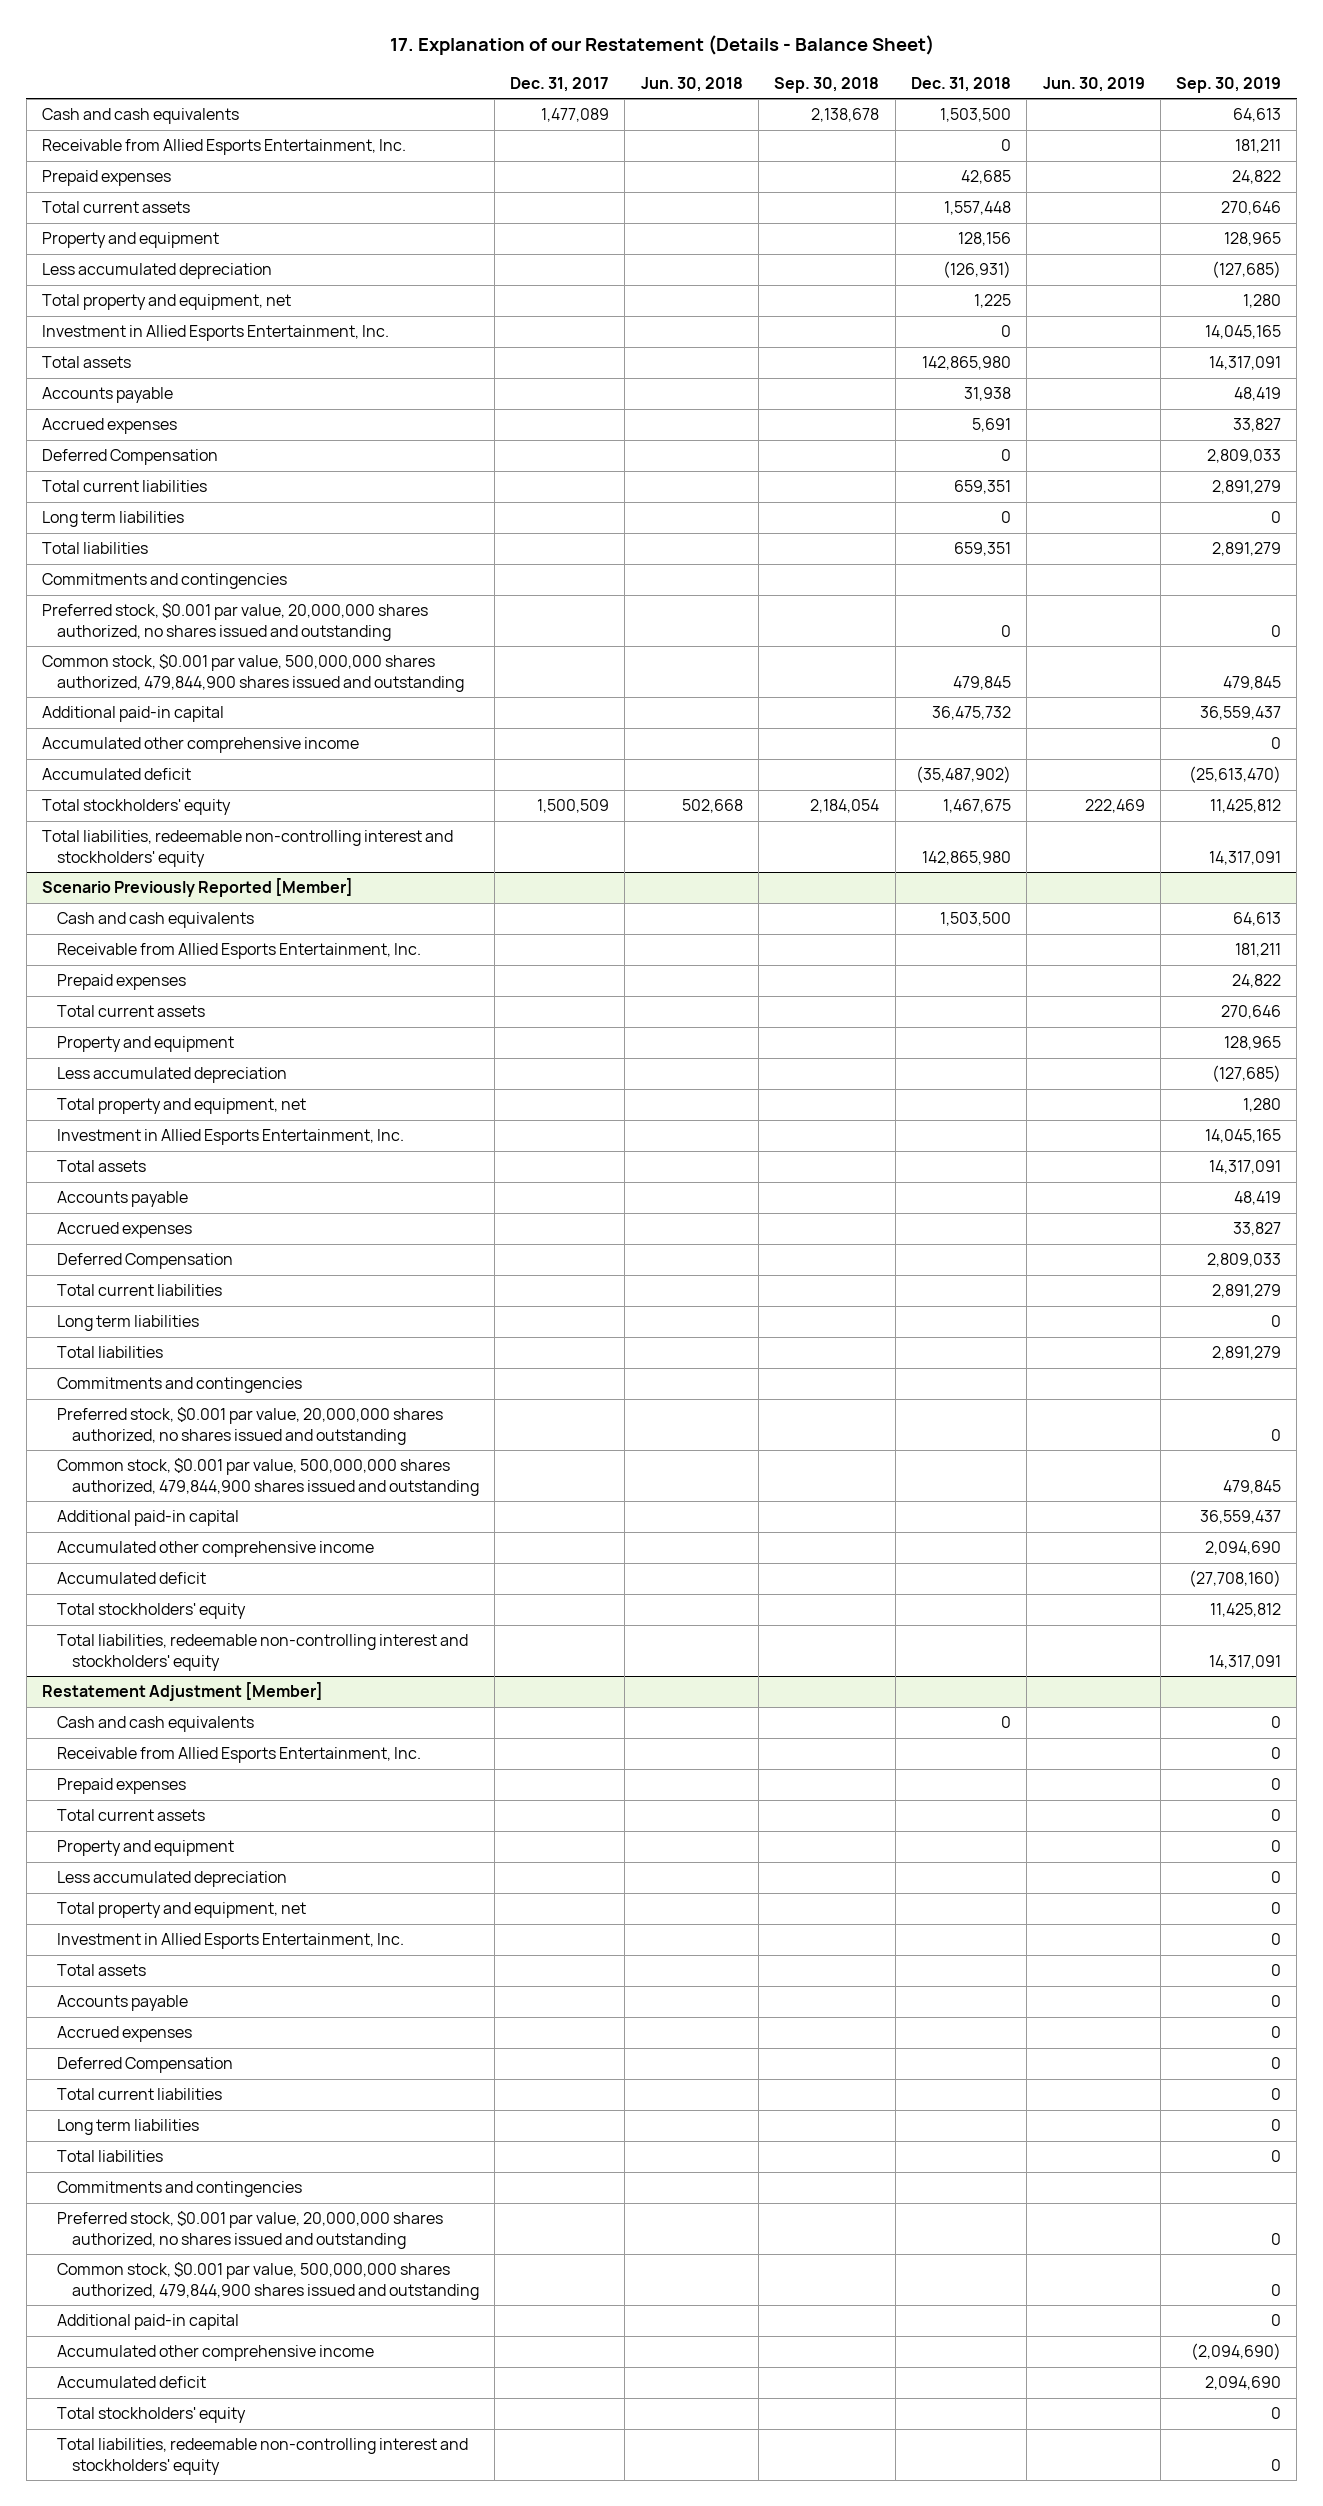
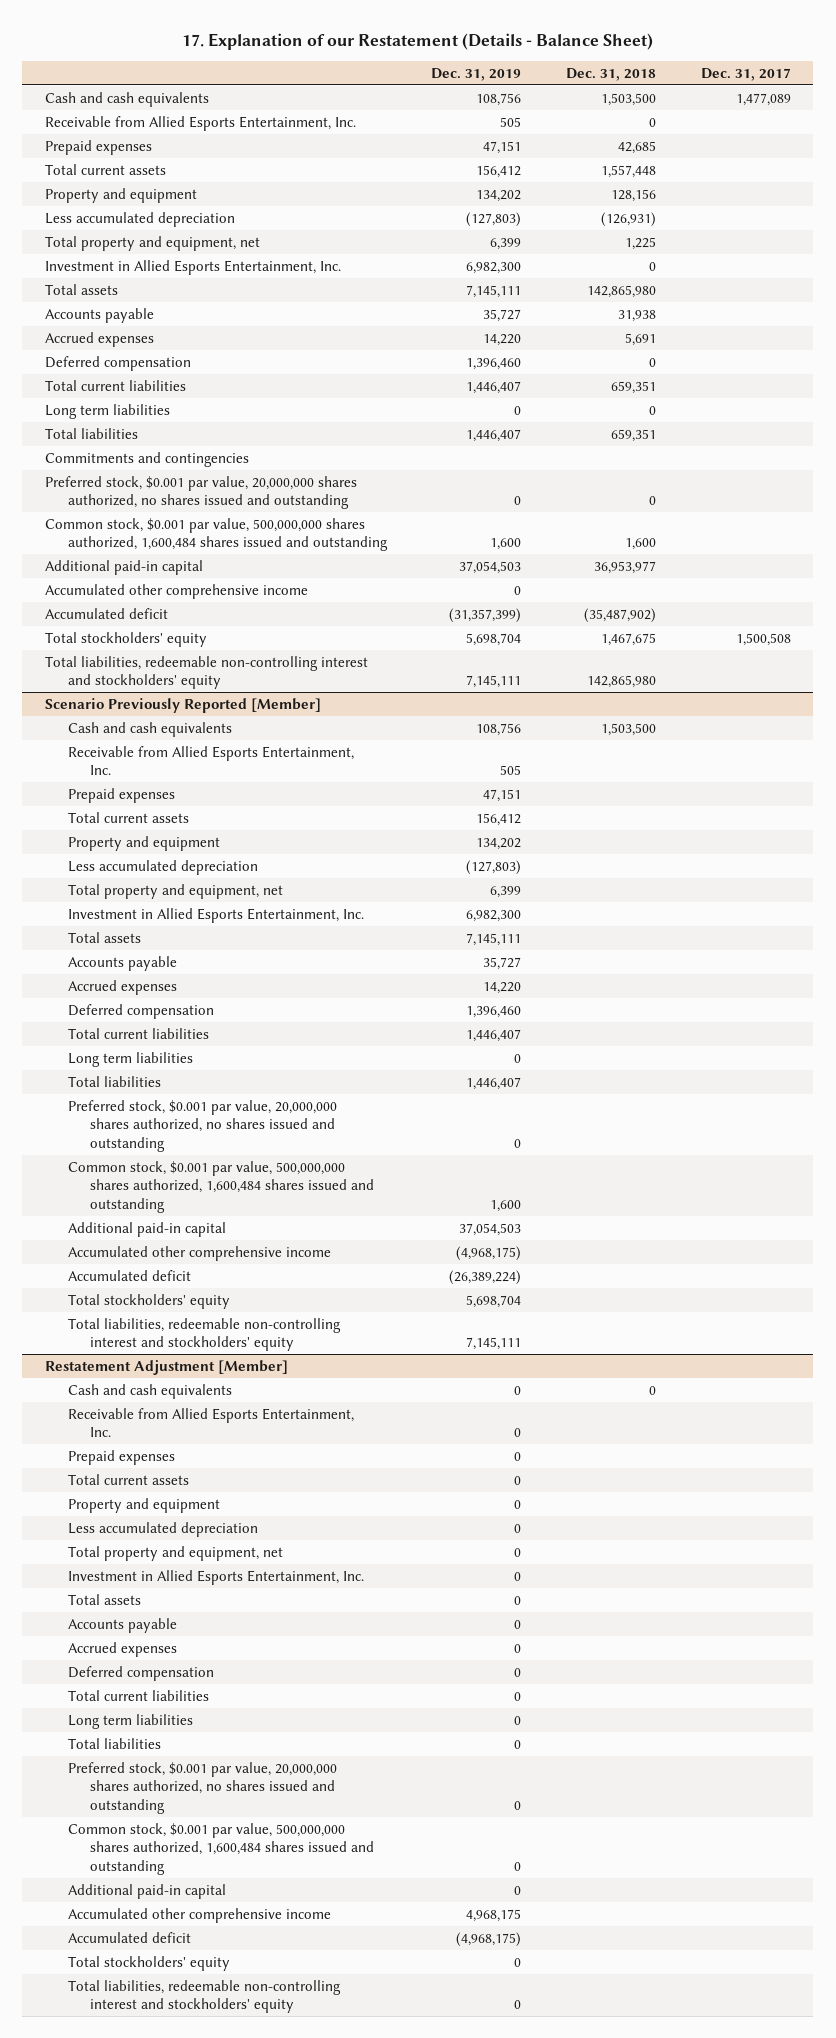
- | Dec. 31, 2017 | Jun. 30, 2018 | Sep. 30, 2018 | Dec. 31, 2018 | Jun. 30, 2019 | Sep. 30, 2019
+ | Dec. 31, 2019 | Dec. 31, 2018 | Dec. 31, 2017
- Deferred Compensation | | | | 0 | | 2,809,033
+ Deferred compensation | 1,396,460 | 0 |
- Common stock, $0.001 par value, 500,000,000 shares authorized, 479,844,900 shares issued and outstanding | | | | 479,845 | | 479,845
- Additional paid-in capital | | | | 36,475,732 | | 36,559,437
+ Common stock, $0.001 par value, 500,000,000 shares authorized, 1,600,484 shares issued and outstanding | 1,600 | 1,600 |
+ Additional paid-in capital | 37,054,503 | 36,953,977 |
- Total stockholders' equity | 1,500,509 | 502,668 | 2,184,054 | 1,467,675 | 222,469 | 11,425,812
+ Total stockholders' equity | 5,698,704 | 1,467,675 | 1,500,508
@ Scenario Previously Reported [Member]
- Deferred Compensation | | | | | | 2,809,033
+ Deferred compensation | 1,396,460 | |
- Commitments and contingencies
- Common stock, $0.001 par value, 500,000,000 shares authorized, 479,844,900 shares issued and outstanding | | | | | | 479,845
+ Common stock, $0.001 par value, 500,000,000 shares authorized, 1,600,484 shares issued and outstanding | 1,600 | |
@ Restatement Adjustment [Member]
- Deferred Compensation | | | | | | 0
+ Deferred compensation | 0 | |
- Commitments and contingencies
- Common stock, $0.001 par value, 500,000,000 shares authorized, 479,844,900 shares issued and outstanding | | | | | | 0
+ Common stock, $0.001 par value, 500,000,000 shares authorized, 1,600,484 shares issued and outstanding | 0 | |

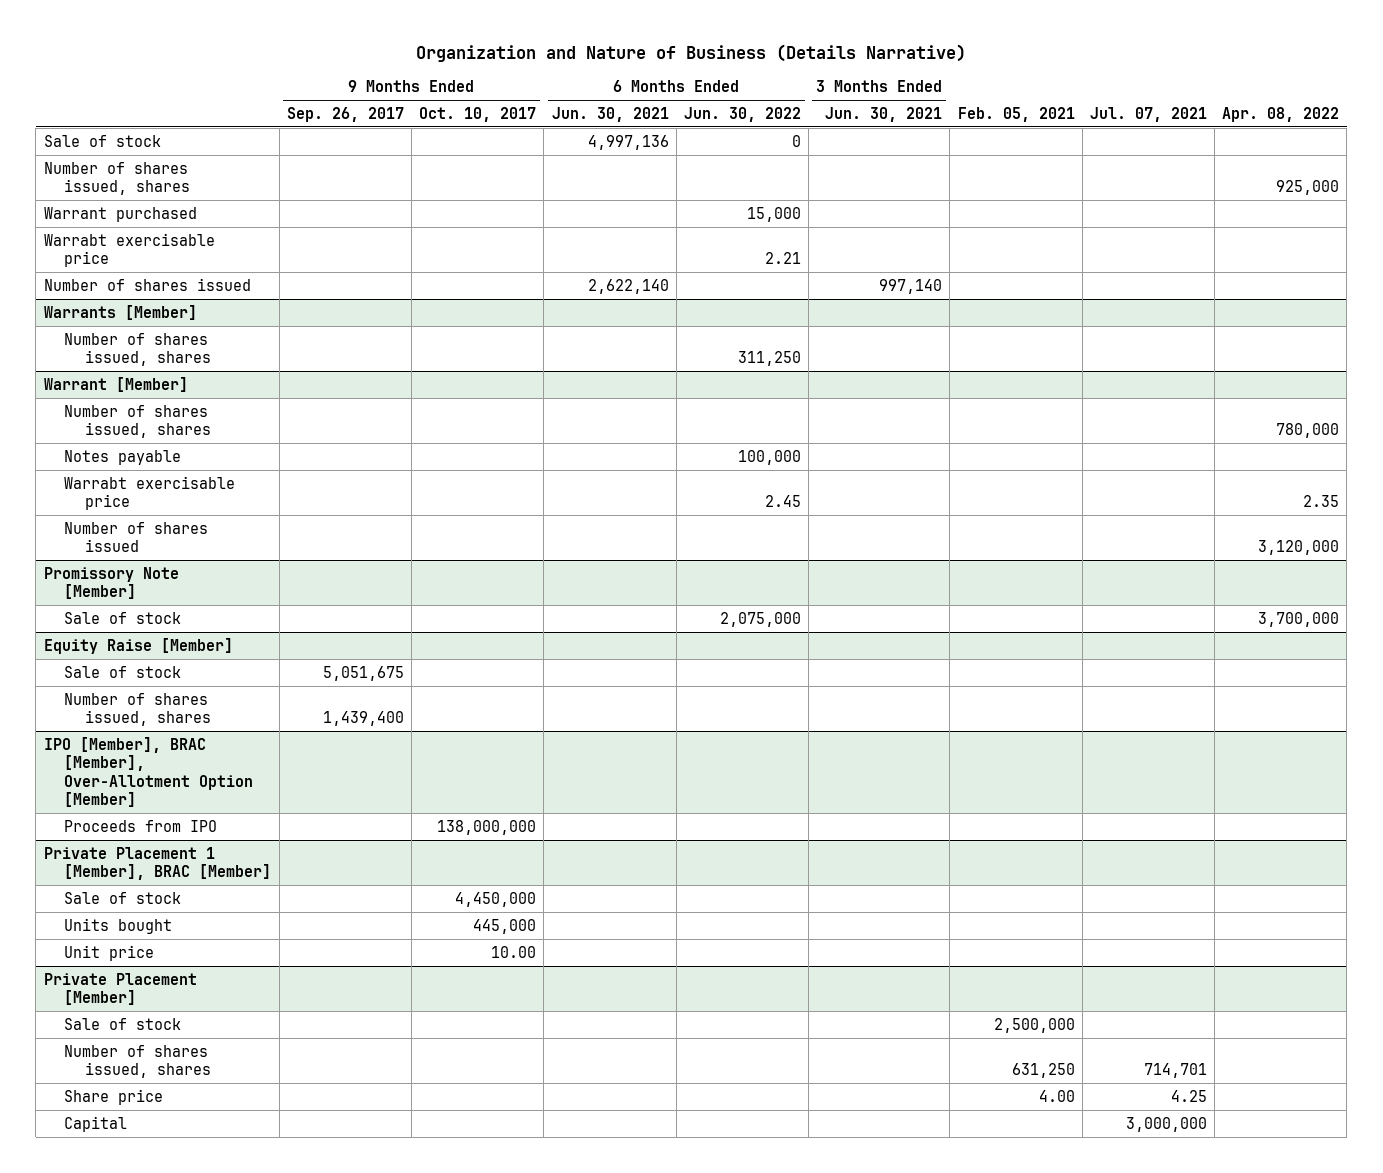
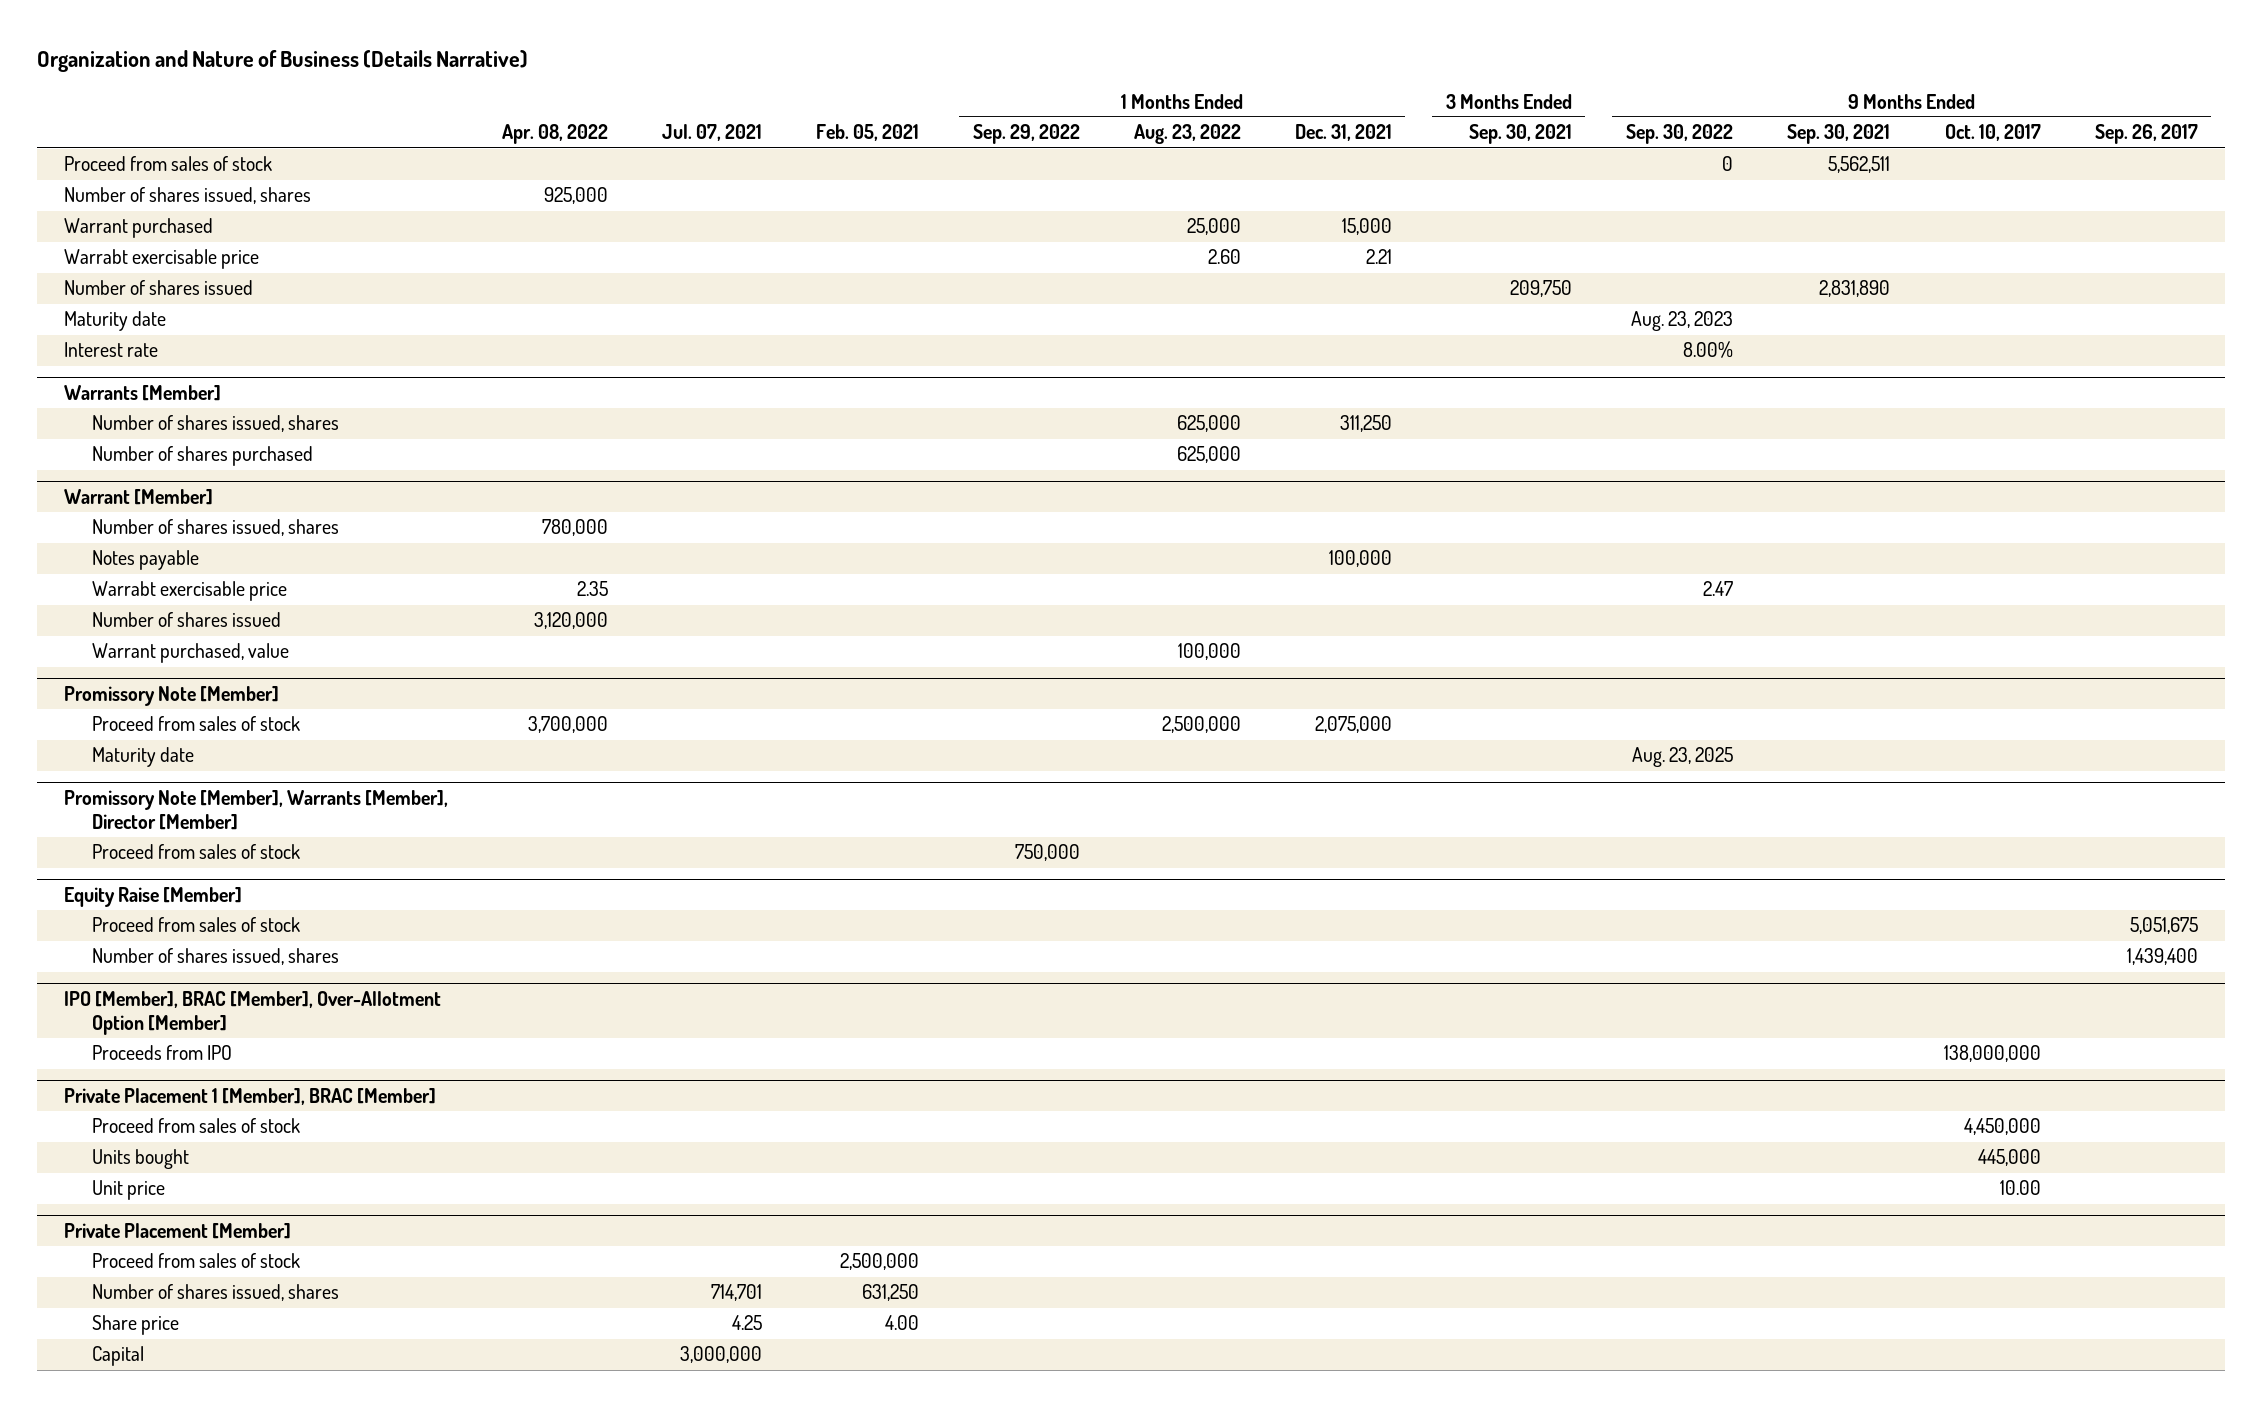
- | 9 Months Ended Sep. 26, 2017 | 9 Months Ended Oct. 10, 2017 | 6 Months Ended Jun. 30, 2021 | 6 Months Ended Jun. 30, 2022 | 3 Months Ended Jun. 30, 2021 | Feb. 05, 2021 | Jul. 07, 2021 | Apr. 08, 2022
+ | Apr. 08, 2022 | Jul. 07, 2021 | Feb. 05, 2021 | 1 Months Ended Sep. 29, 2022 | 1 Months Ended Aug. 23, 2022 | 1 Months Ended Dec. 31, 2021 | 3 Months Ended Sep. 30, 2021 | 9 Months Ended Sep. 30, 2022 | 9 Months Ended Sep. 30, 2021 | 9 Months Ended Oct. 10, 2017 | 9 Months Ended Sep. 26, 2017
- Sale of stock | | | 4,997,136 | 0 | | | |
+ Proceed from sales of stock | | | | | | | | 0 | 5,562,511 | |
+ Maturity date | | | | | | | | Aug. 23, 2023 | | |
+ Interest rate | | | | | | | | 8.00% | | |
@ Warrants [Member]
+ Number of shares purchased | | | | | 625,000 | | | | | |
@ Warrant [Member]
+ Warrant purchased, value | | | | | 100,000 | | | | | |
@ Promissory Note [Member]
- Sale of stock | | | | 2,075,000 | | | | 3,700,000
+ Proceed from sales of stock | 3,700,000 | | | | 2,500,000 | 2,075,000 | | | | |
+ Maturity date | | | | | | | | Aug. 23, 2025 | | |
+ Promissory Note [Member], Warrants [Member], Director [Member]
+ Proceed from sales of stock | | | | 750,000 | | | | | | |
@ Equity Raise [Member]
- Sale of stock | 5,051,675 | | | | | | |
+ Proceed from sales of stock | | | | | | | | | | | 5,051,675
@ Private Placement 1 [Member], BRAC [Member]
- Sale of stock | | 4,450,000 | | | | | |
+ Proceed from sales of stock | | | | | | | | | | 4,450,000 |
@ Private Placement [Member]
- Sale of stock | | | | | | 2,500,000 | |
+ Proceed from sales of stock | | | 2,500,000 | | | | | | | |

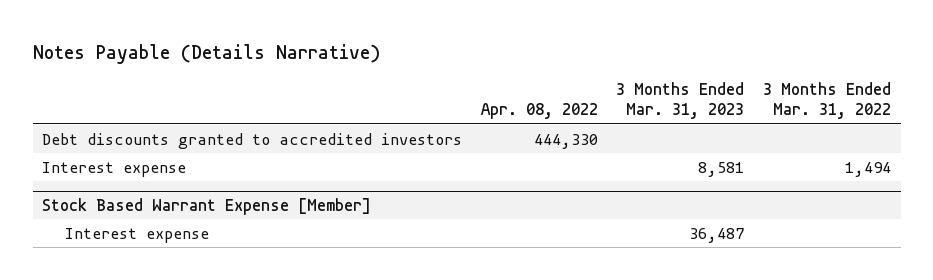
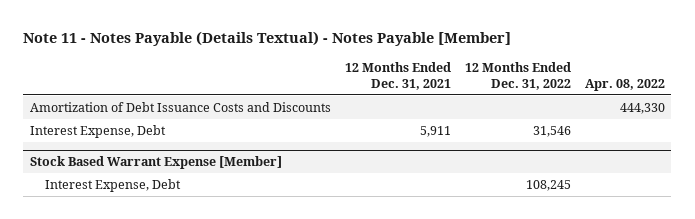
- Notes Payable (Details Narrative)
+ Note 11 - Notes Payable (Details Textual) - Notes Payable [Member]
- | Apr. 08, 2022 | 3 Months Ended Mar. 31, 2023 | 3 Months Ended Mar. 31, 2022
+ | 12 Months Ended Dec. 31, 2021 | 12 Months Ended Dec. 31, 2022 | Apr. 08, 2022
- Debt discounts granted to accredited investors | 444,330 | |
- Interest expense | | 8,581 | 1,494
+ Amortization of Debt Issuance Costs and Discounts | | | 444,330
+ Interest Expense, Debt | 5,911 | 31,546 |
@ Stock Based Warrant Expense [Member]
- Interest expense | | 36,487 |
+ Interest Expense, Debt | | 108,245 |

